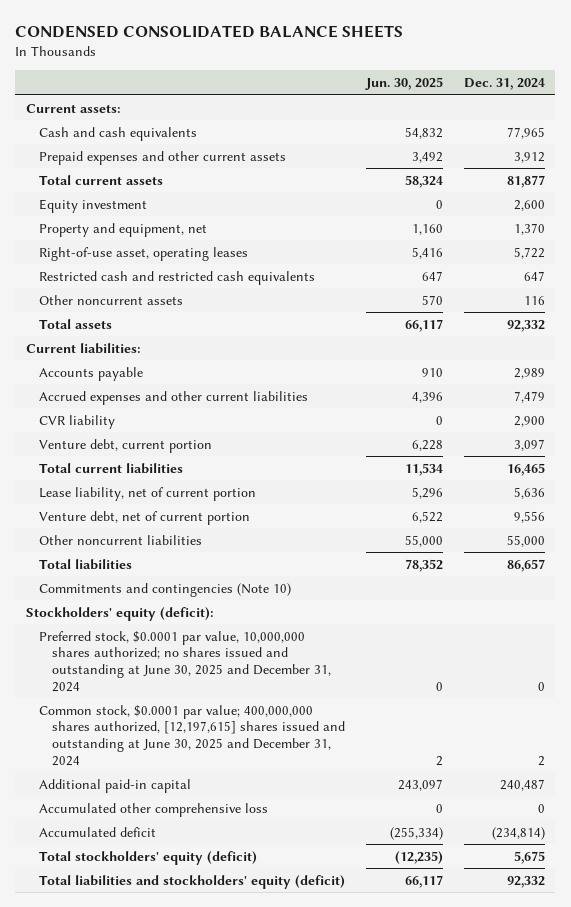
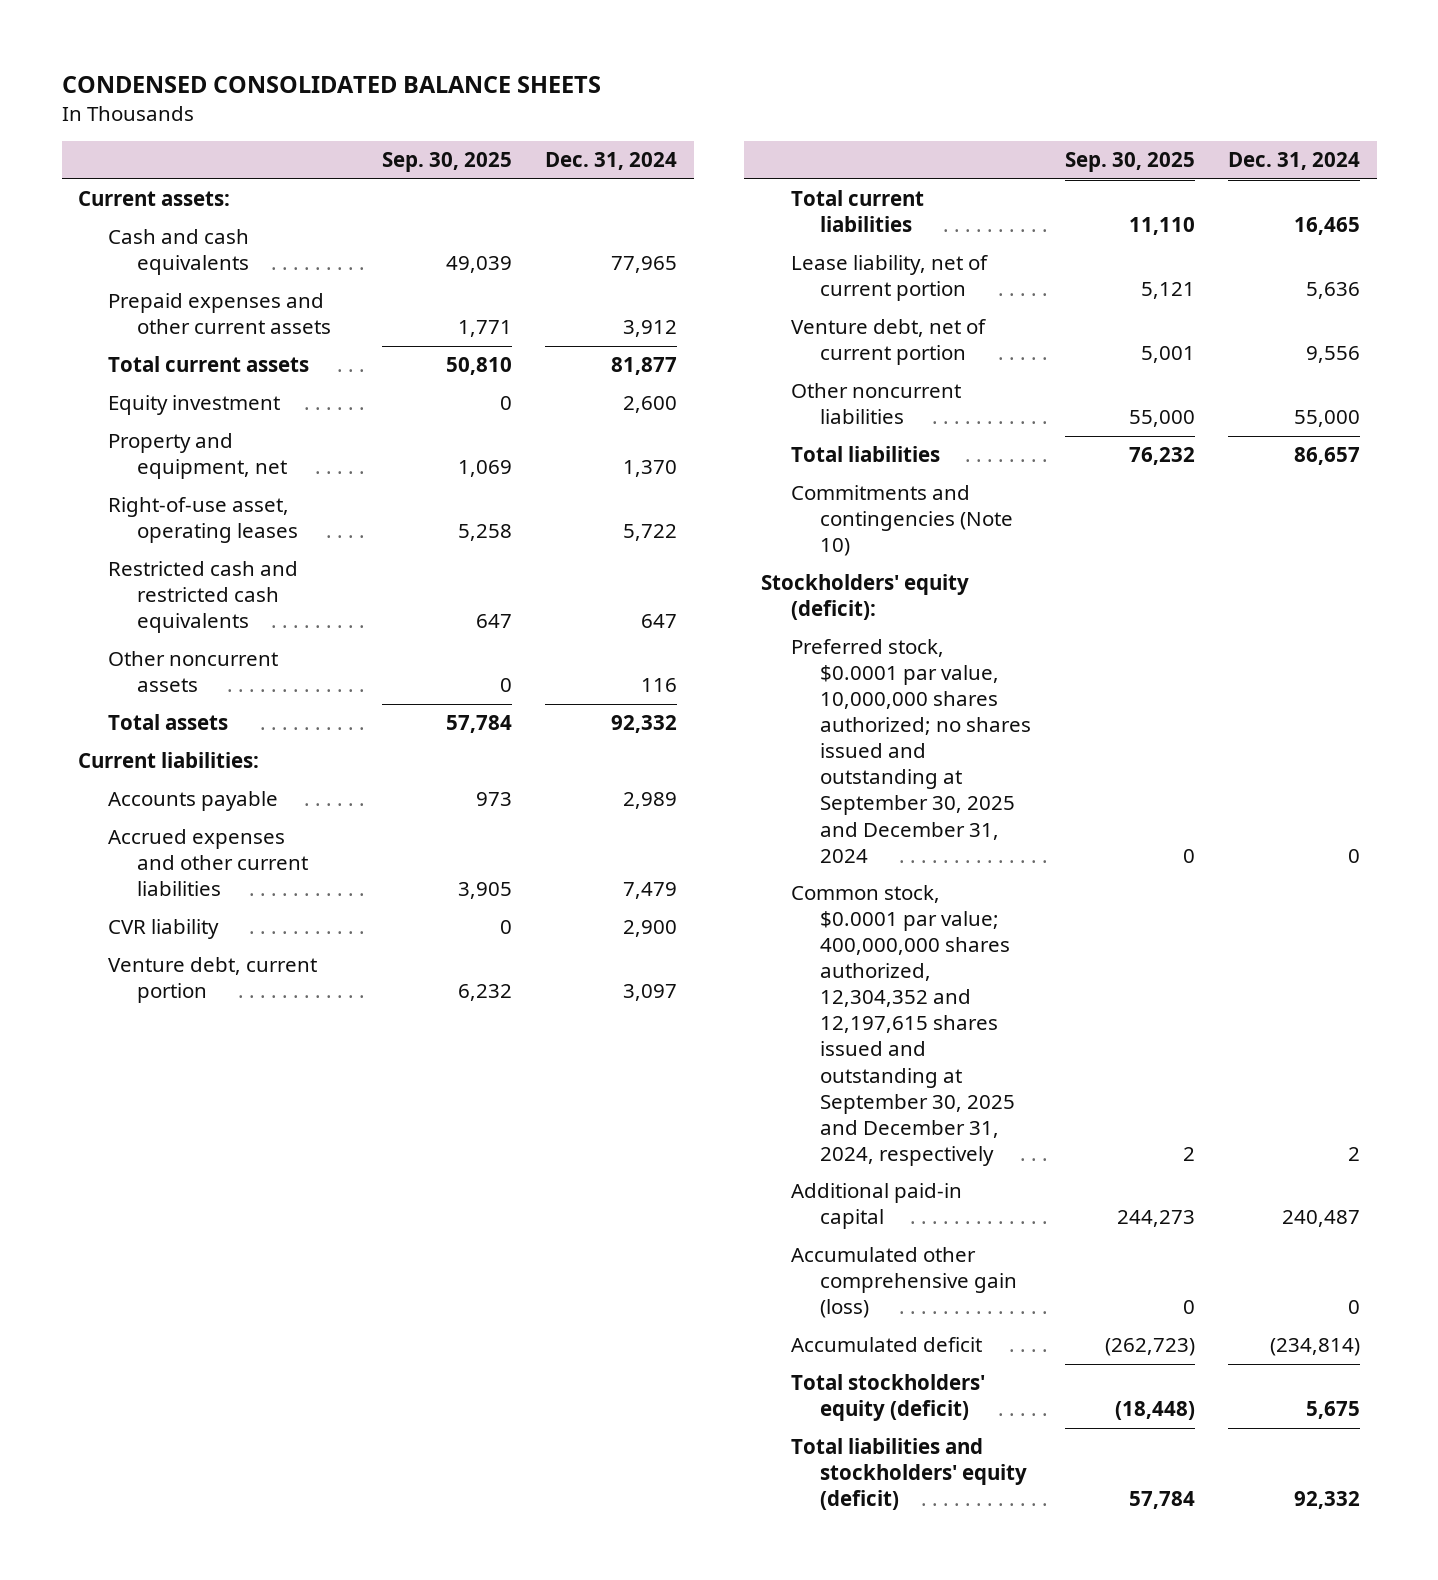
- | Jun. 30, 2025 | Dec. 31, 2024
+ | Sep. 30, 2025 | Dec. 31, 2024
- Preferred stock, $0.0001 par value, 10,000,000 shares authorized; no shares issued and outstanding at June 30, 2025 and December 31, 2024 | 0 | 0
- Common stock, $0.0001 par value; 400,000,000 shares authorized, [12,197,615] shares issued and outstanding at June 30, 2025 and December 31, 2024 | 2 | 2
+ Preferred stock, $0.0001 par value, 10,000,000 shares authorized; no shares issued and outstanding at September 30, 2025 and December 31, 2024 | 0 | 0
+ Common stock, $0.0001 par value; 400,000,000 shares authorized, 12,304,352 and 12,197,615 shares issued and outstanding at September 30, 2025 and December 31, 2024, respectively | 2 | 2
- Accumulated other comprehensive loss | 0 | 0
+ Accumulated other comprehensive gain (loss) | 0 | 0

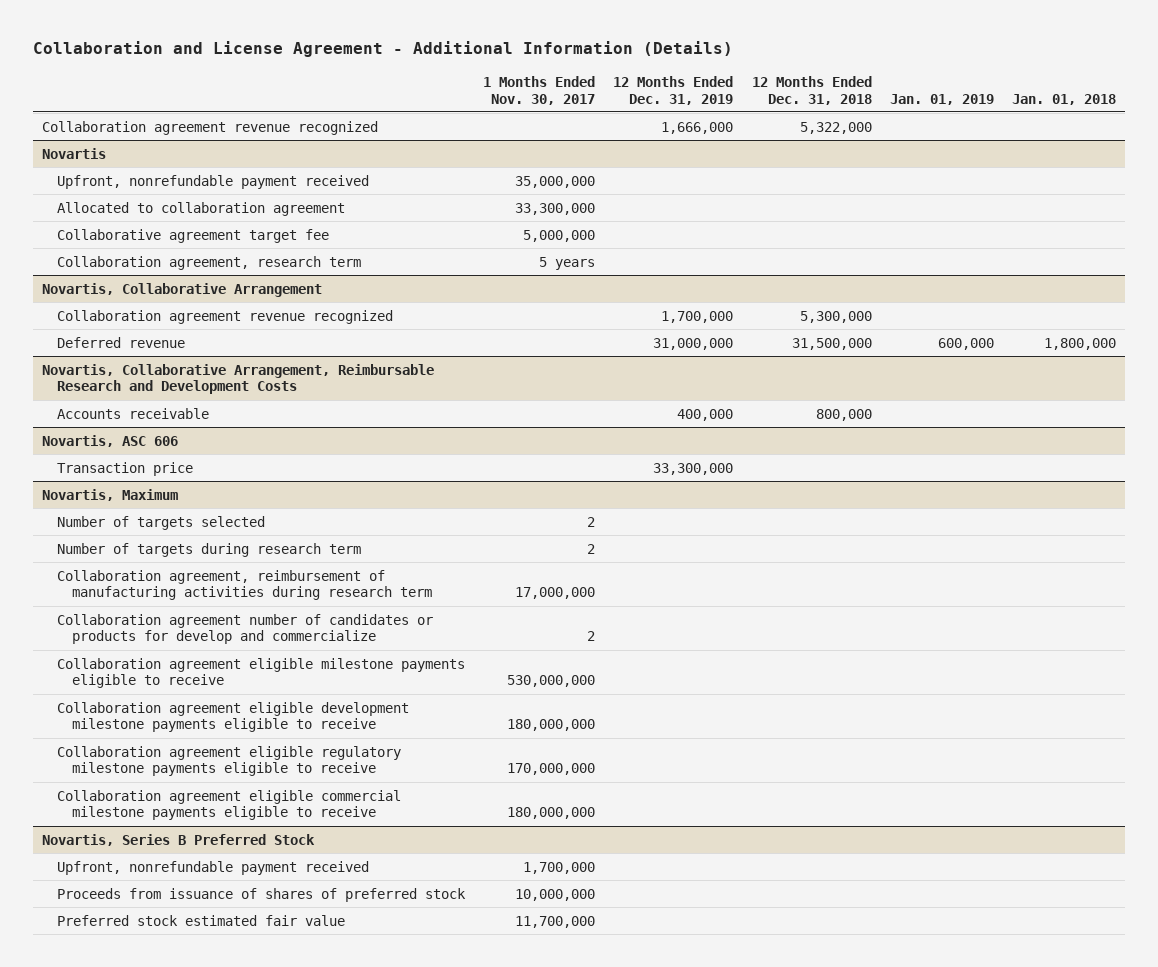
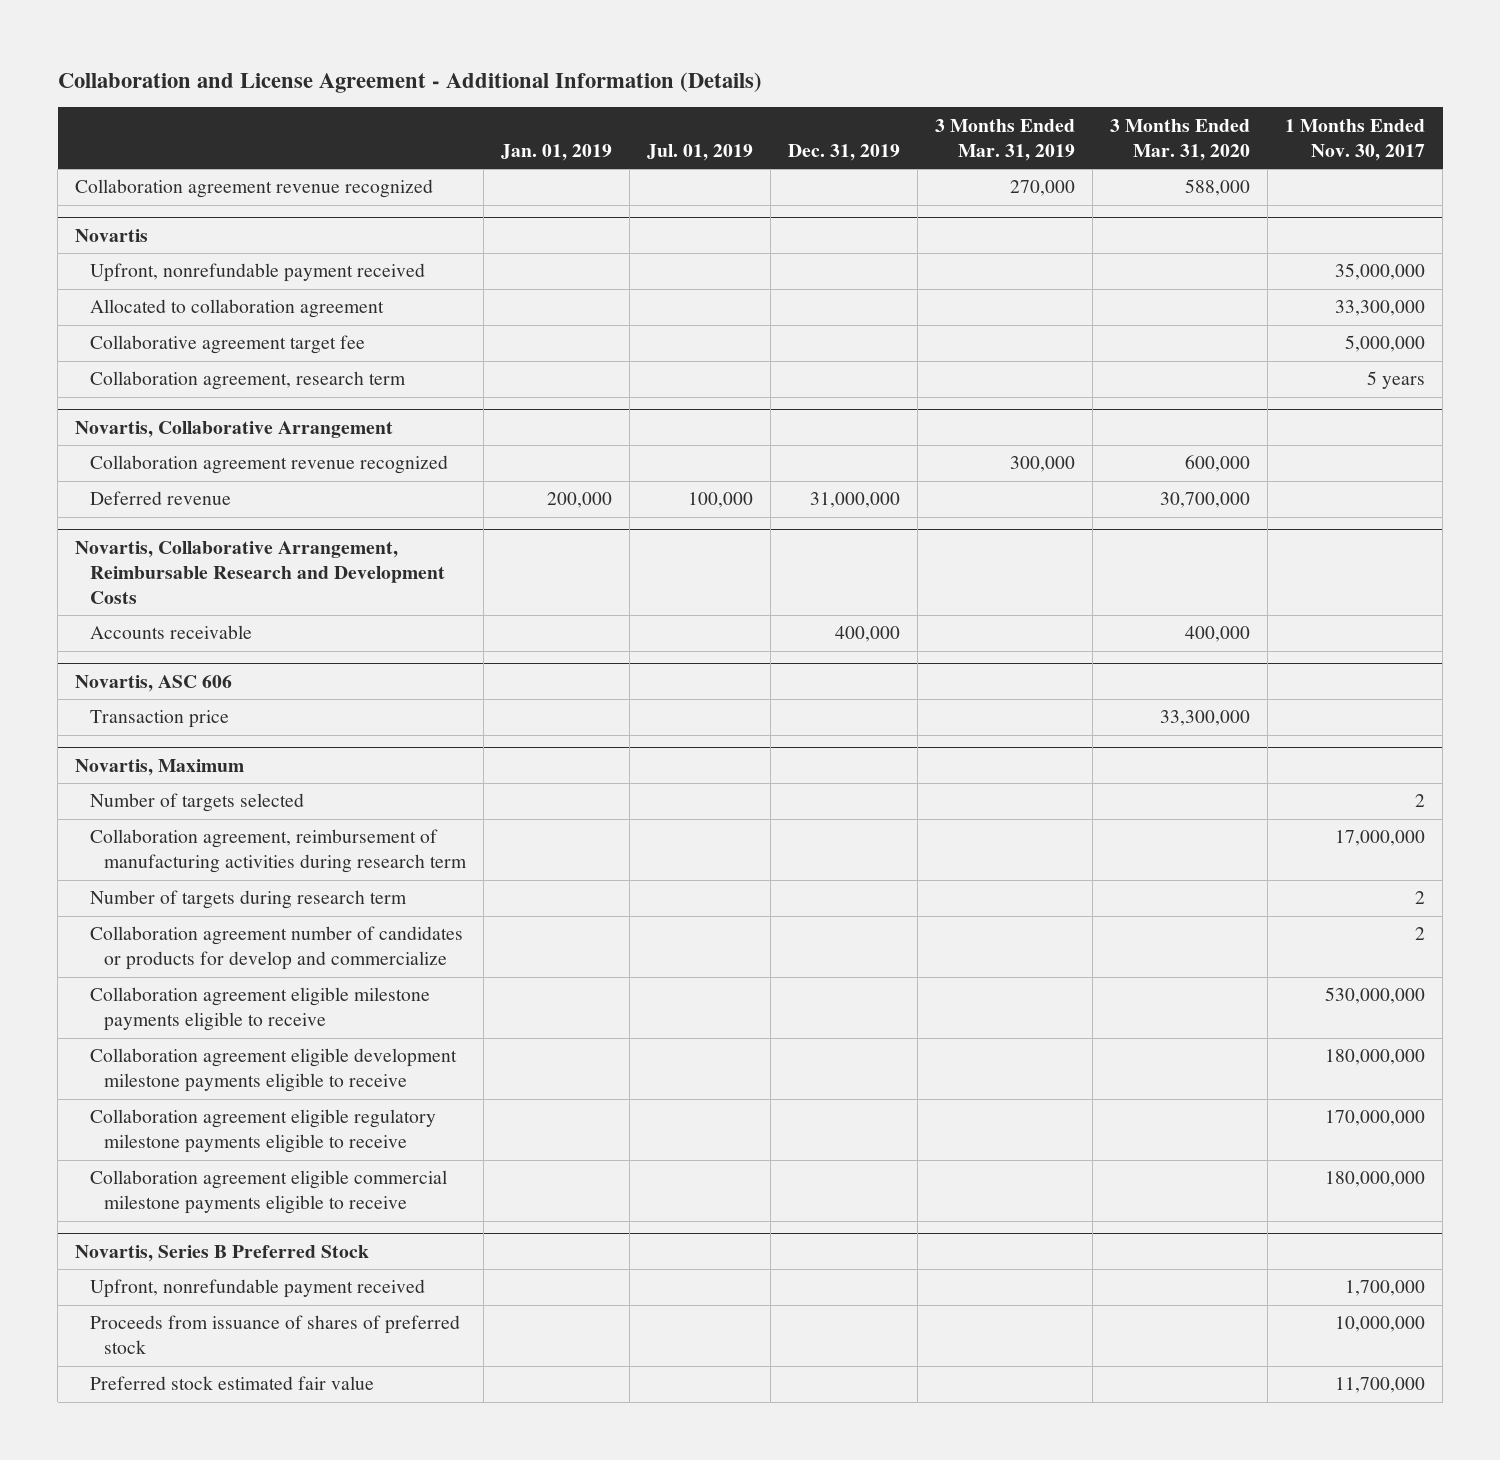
- | 1 Months Ended Nov. 30, 2017 | 12 Months Ended Dec. 31, 2019 | 12 Months Ended Dec. 31, 2018 | Jan. 01, 2019 | Jan. 01, 2018
+ | Jan. 01, 2019 | Jul. 01, 2019 | Dec. 31, 2019 | 3 Months Ended Mar. 31, 2019 | 3 Months Ended Mar. 31, 2020 | 1 Months Ended Nov. 30, 2017
@ Novartis, Collaborative Arrangement
- Deferred revenue | | 31,000,000 | 31,500,000 | 600,000 | 1,800,000
+ Deferred revenue | 200,000 | 100,000 | 31,000,000 | | 30,700,000 |
@ Novartis, Maximum
moved down: Number of targets during research term | | | | | | 2

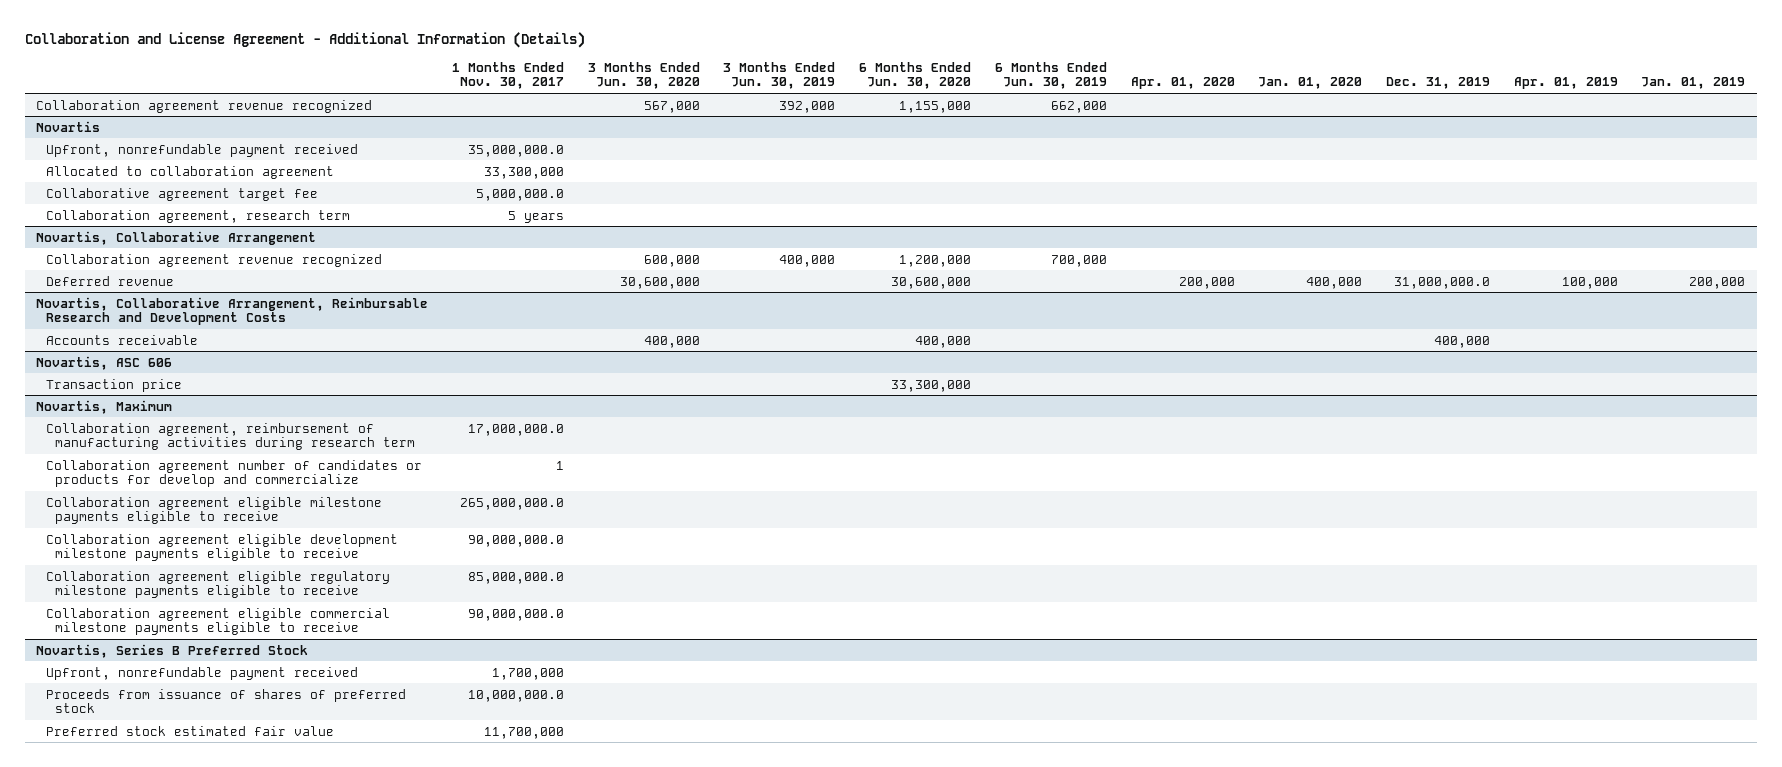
- | Jan. 01, 2019 | Jul. 01, 2019 | Dec. 31, 2019 | 3 Months Ended Mar. 31, 2019 | 3 Months Ended Mar. 31, 2020 | 1 Months Ended Nov. 30, 2017
+ | 1 Months Ended Nov. 30, 2017 | 3 Months Ended Jun. 30, 2020 | 3 Months Ended Jun. 30, 2019 | 6 Months Ended Jun. 30, 2020 | 6 Months Ended Jun. 30, 2019 | Apr. 01, 2020 | Jan. 01, 2020 | Dec. 31, 2019 | Apr. 01, 2019 | Jan. 01, 2019
@ Novartis
- Upfront, nonrefundable payment received | | | | | | 35,000,000
+ Upfront, nonrefundable payment received | 35,000,000.0 | | | | | | | | |
- Collaborative agreement target fee | | | | | | 5,000,000
+ Collaborative agreement target fee | 5,000,000.0 | | | | | | | | |
@ Novartis, Collaborative Arrangement
- Deferred revenue | 200,000 | 100,000 | 31,000,000 | | 30,700,000 |
+ Deferred revenue | | 30,600,000 | | 30,600,000 | | 200,000 | 400,000 | 31,000,000.0 | 100,000 | 200,000
@ Novartis, Maximum
- Number of targets selected | | | | | | 2
- Collaboration agreement, reimbursement of manufacturing activities during research term | | | | | | 17,000,000
- Number of targets during research term | | | | | | 2
- Collaboration agreement number of candidates or products for develop and commercialize | | | | | | 2
- Collaboration agreement eligible milestone payments eligible to receive | | | | | | 530,000,000
- Collaboration agreement eligible development milestone payments eligible to receive | | | | | | 180,000,000
- Collaboration agreement eligible regulatory milestone payments eligible to receive | | | | | | 170,000,000
- Collaboration agreement eligible commercial milestone payments eligible to receive | | | | | | 180,000,000
+ Collaboration agreement, reimbursement of manufacturing activities during research term | 17,000,000.0 | | | | | | | | |
+ Collaboration agreement number of candidates or products for develop and commercialize | 1 | | | | | | | | |
+ Collaboration agreement eligible milestone payments eligible to receive | 265,000,000.0 | | | | | | | | |
+ Collaboration agreement eligible development milestone payments eligible to receive | 90,000,000.0 | | | | | | | | |
+ Collaboration agreement eligible regulatory milestone payments eligible to receive | 85,000,000.0 | | | | | | | | |
+ Collaboration agreement eligible commercial milestone payments eligible to receive | 90,000,000.0 | | | | | | | | |
@ Novartis, Series B Preferred Stock
- Proceeds from issuance of shares of preferred stock | | | | | | 10,000,000
+ Proceeds from issuance of shares of preferred stock | 10,000,000.0 | | | | | | | | |

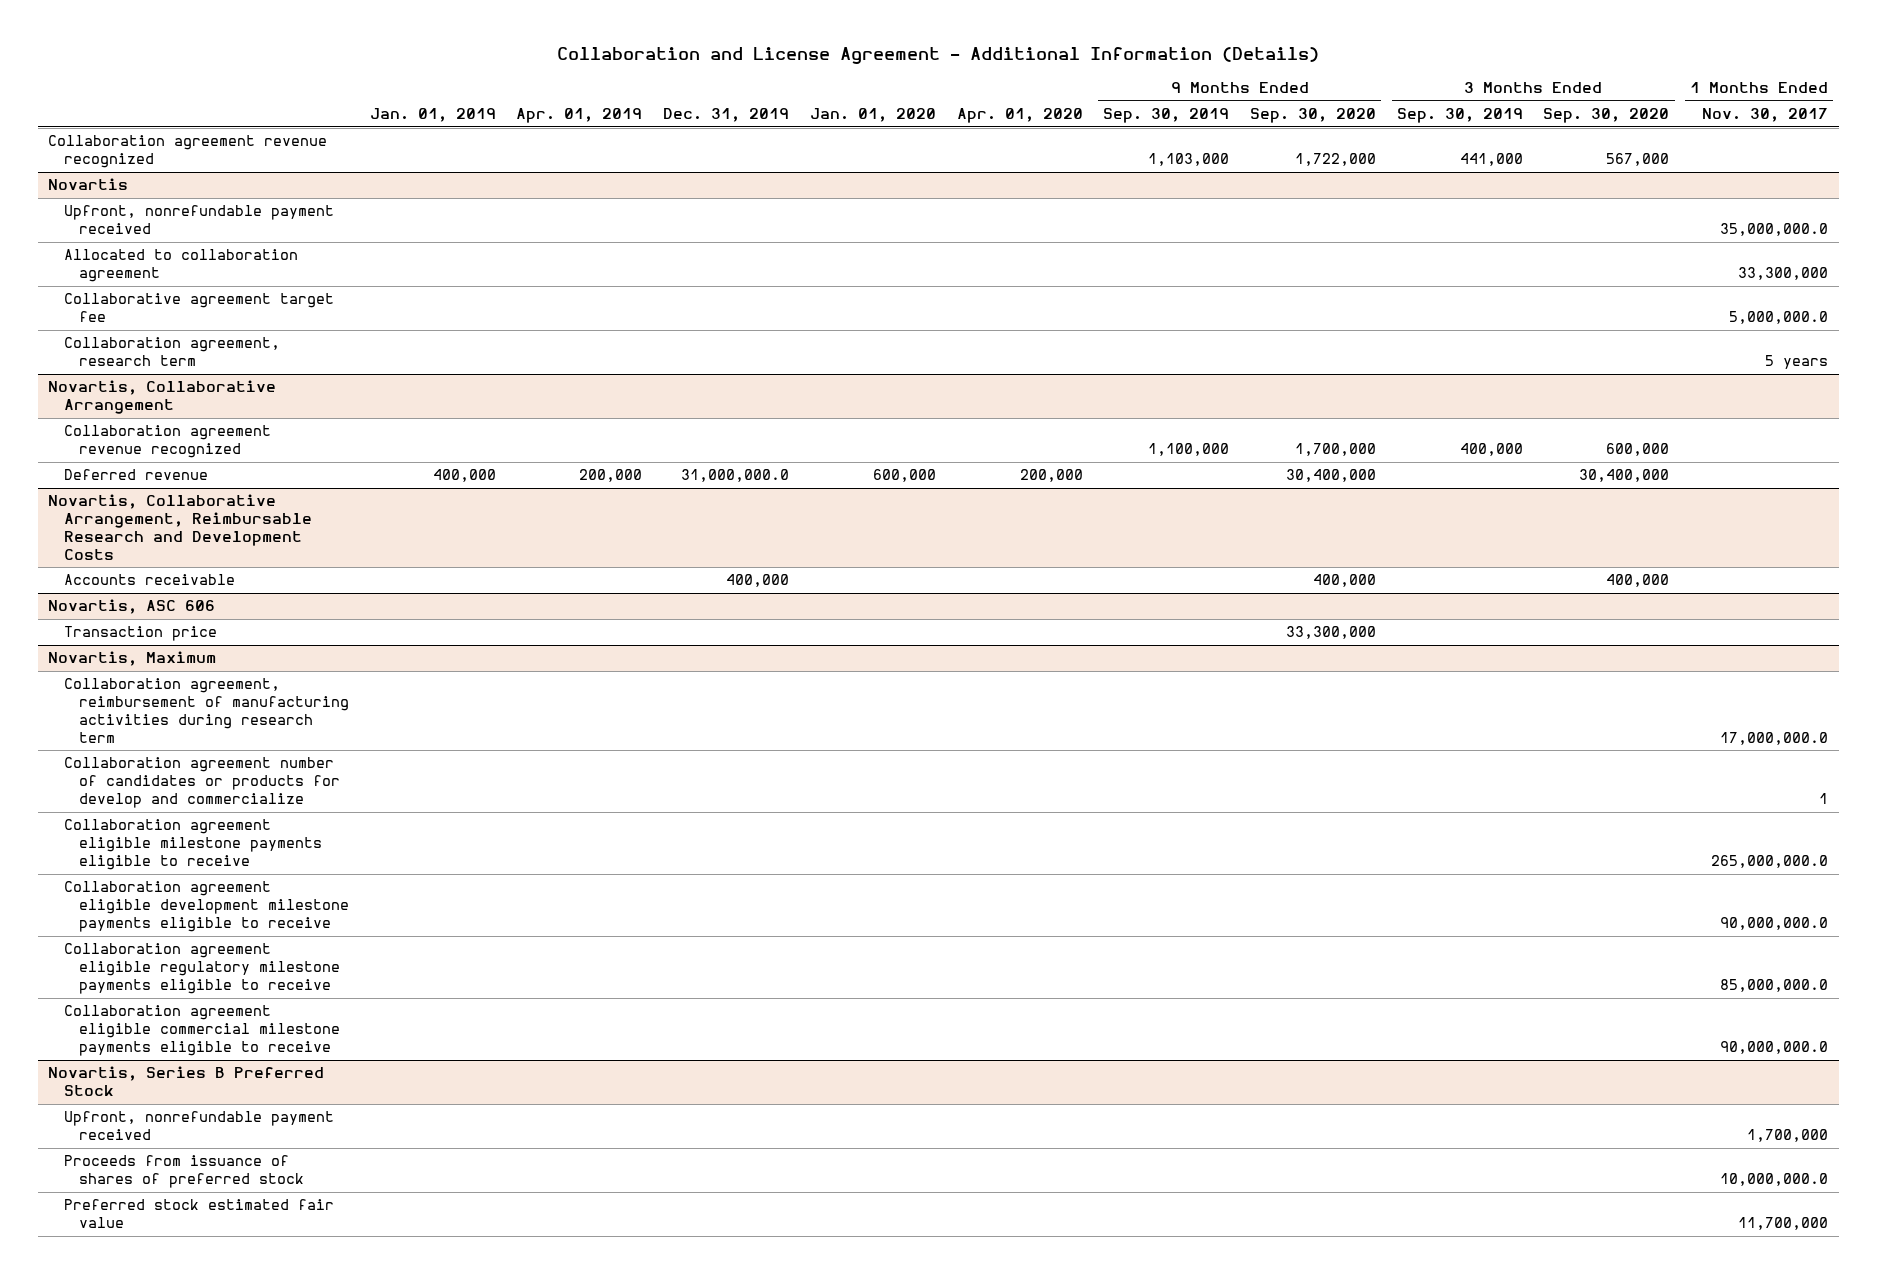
- | 1 Months Ended Nov. 30, 2017 | 3 Months Ended Jun. 30, 2020 | 3 Months Ended Jun. 30, 2019 | 6 Months Ended Jun. 30, 2020 | 6 Months Ended Jun. 30, 2019 | Apr. 01, 2020 | Jan. 01, 2020 | Dec. 31, 2019 | Apr. 01, 2019 | Jan. 01, 2019
+ | Jan. 01, 2019 | Apr. 01, 2019 | Dec. 31, 2019 | Jan. 01, 2020 | Apr. 01, 2020 | 9 Months Ended Sep. 30, 2019 | 9 Months Ended Sep. 30, 2020 | 3 Months Ended Sep. 30, 2019 | 3 Months Ended Sep. 30, 2020 | 1 Months Ended Nov. 30, 2017
@ Novartis, Collaborative Arrangement
- Deferred revenue | | 30,600,000 | | 30,600,000 | | 200,000 | 400,000 | 31,000,000.0 | 100,000 | 200,000
+ Deferred revenue | 400,000 | 200,000 | 31,000,000.0 | 600,000 | 200,000 | | 30,400,000 | | 30,400,000 |

